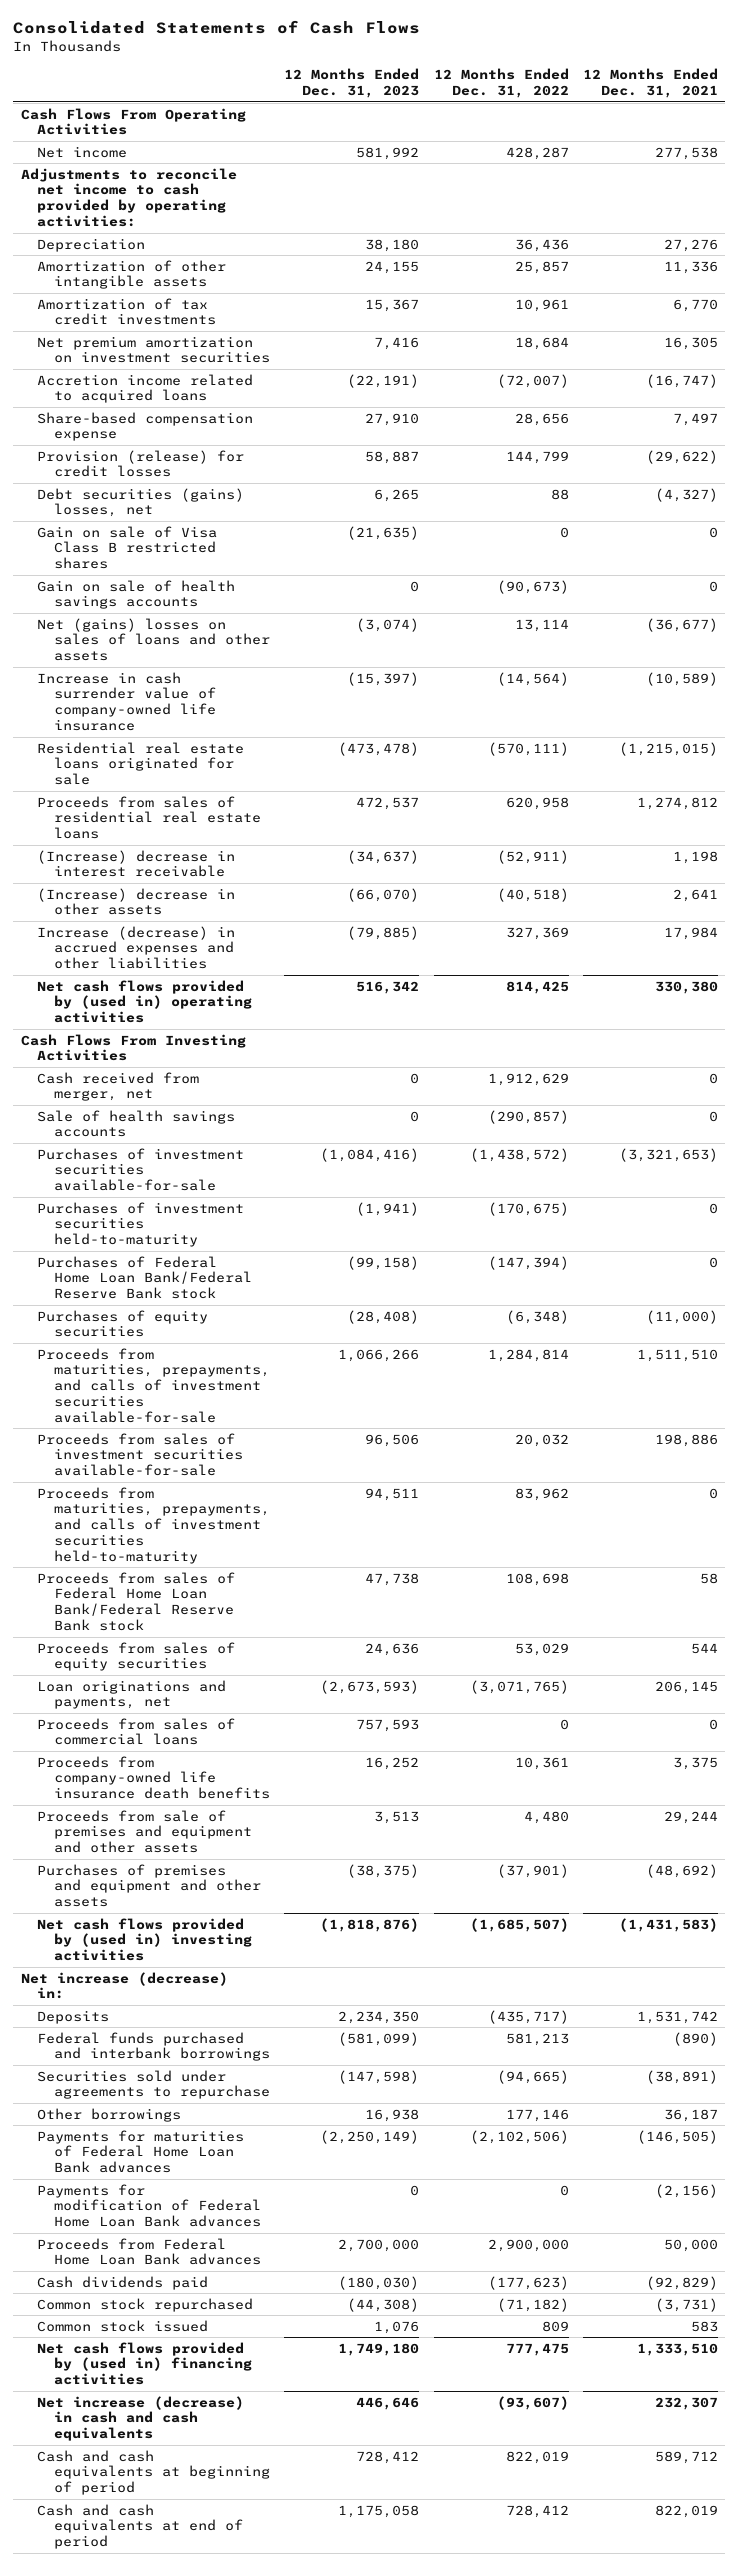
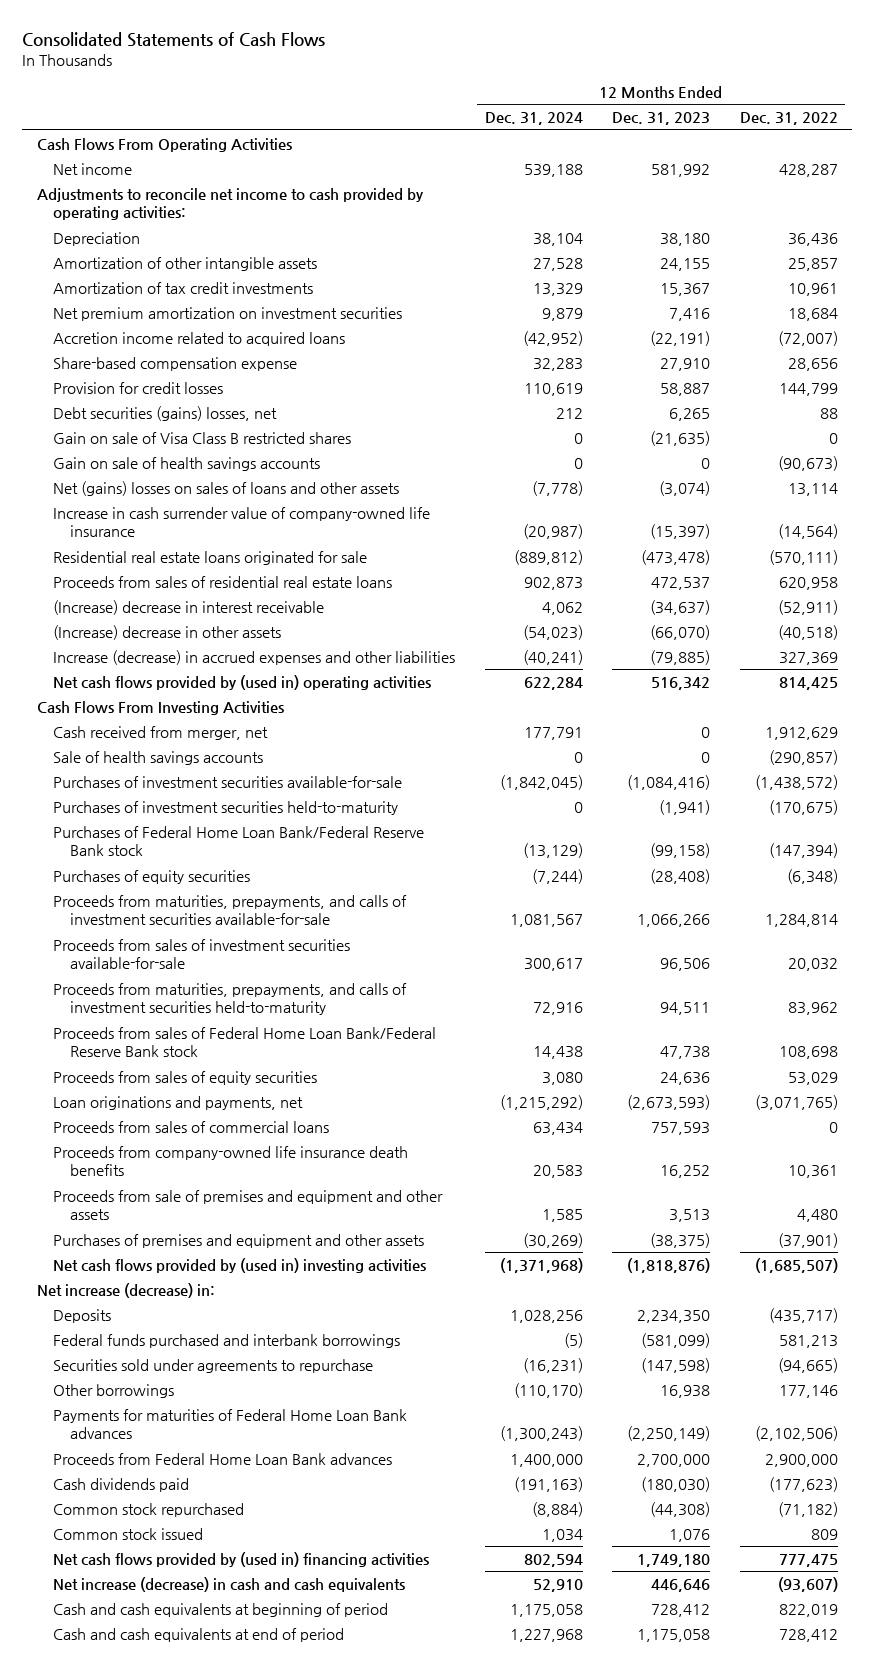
- | 12 Months Ended Dec. 31, 2023 | 12 Months Ended Dec. 31, 2022 | 12 Months Ended Dec. 31, 2021
+ | 12 Months Ended Dec. 31, 2024 | 12 Months Ended Dec. 31, 2023 | 12 Months Ended Dec. 31, 2022
- Provision (release) for credit losses | 58,887 | 144,799 | (29,622)
+ Provision for credit losses | 110,619 | 58,887 | 144,799
- Payments for modification of Federal Home Loan Bank advances | 0 | 0 | (2,156)

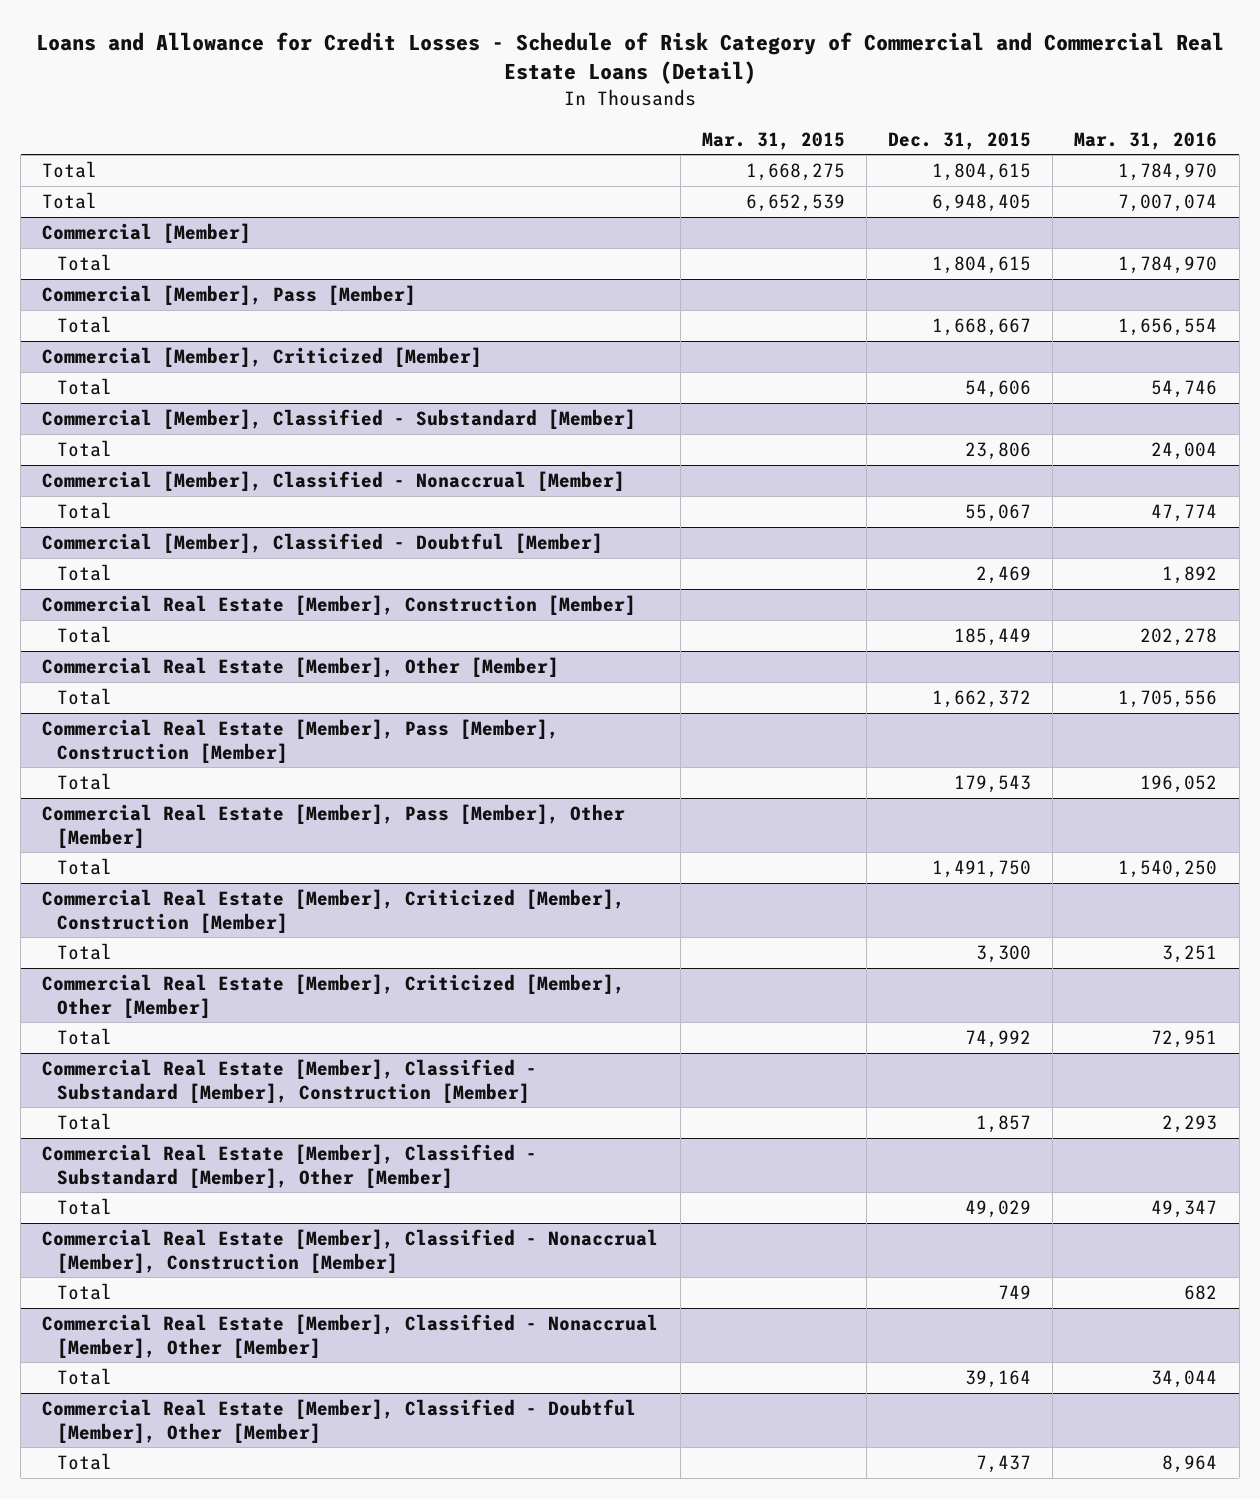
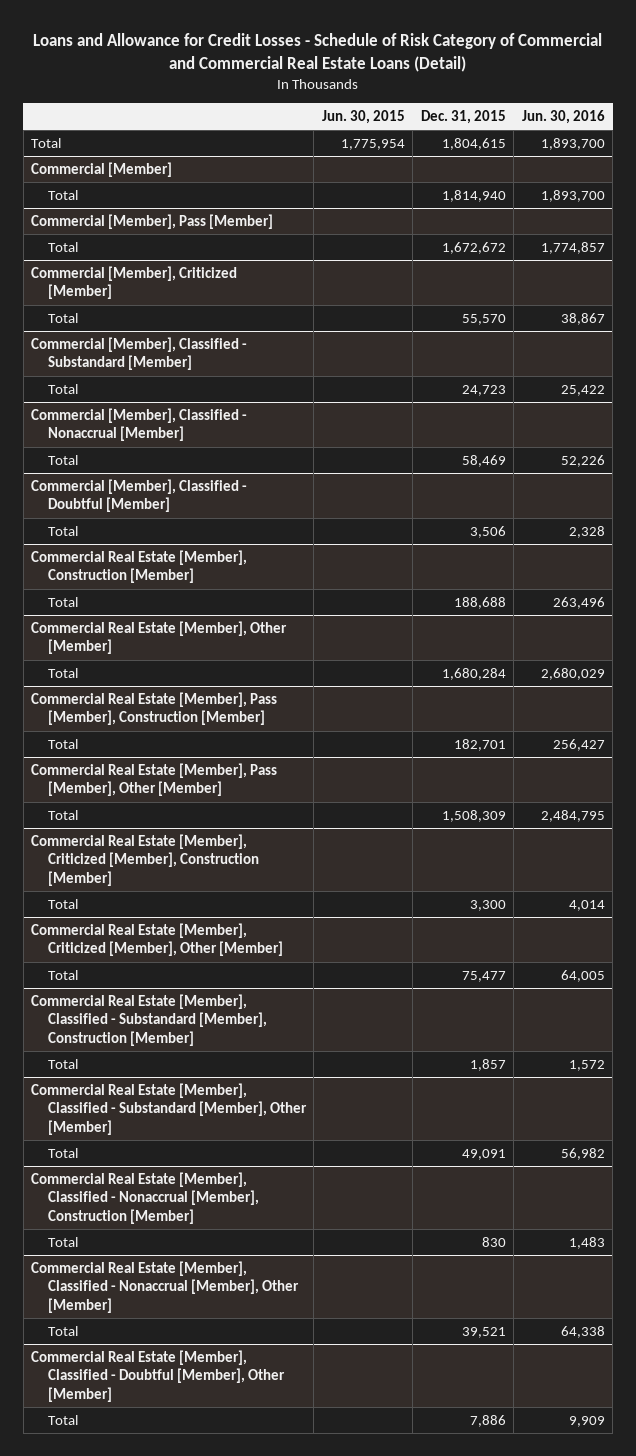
- | Mar. 31, 2015 | Dec. 31, 2015 | Mar. 31, 2016
+ | Jun. 30, 2015 | Dec. 31, 2015 | Jun. 30, 2016
- Total | 6,652,539 | 6,948,405 | 7,007,074
@ Commercial [Member]
- Total | | 1,804,615 | 1,784,970
+ Total | | 1,814,940 | 1,893,700
@ Commercial [Member], Pass [Member]
- Total | | 1,668,667 | 1,656,554
+ Total | | 1,672,672 | 1,774,857
@ Commercial [Member], Criticized [Member]
- Total | | 54,606 | 54,746
+ Total | | 55,570 | 38,867
@ Commercial [Member], Classified - Substandard [Member]
- Total | | 23,806 | 24,004
+ Total | | 24,723 | 25,422
@ Commercial [Member], Classified - Nonaccrual [Member]
- Total | | 55,067 | 47,774
+ Total | | 58,469 | 52,226
@ Commercial [Member], Classified - Doubtful [Member]
- Total | | 2,469 | 1,892
+ Total | | 3,506 | 2,328
@ Commercial Real Estate [Member], Construction [Member]
- Total | | 185,449 | 202,278
+ Total | | 188,688 | 263,496
@ Commercial Real Estate [Member], Other [Member]
- Total | | 1,662,372 | 1,705,556
+ Total | | 1,680,284 | 2,680,029
@ Commercial Real Estate [Member], Pass [Member], Construction [Member]
- Total | | 179,543 | 196,052
+ Total | | 182,701 | 256,427
@ Commercial Real Estate [Member], Pass [Member], Other [Member]
- Total | | 1,491,750 | 1,540,250
+ Total | | 1,508,309 | 2,484,795
@ Commercial Real Estate [Member], Criticized [Member], Other [Member]
- Total | | 74,992 | 72,951
+ Total | | 75,477 | 64,005
@ Commercial Real Estate [Member], Classified - Substandard [Member], Other [Member]
- Total | | 49,029 | 49,347
+ Total | | 49,091 | 56,982
@ Commercial Real Estate [Member], Classified - Nonaccrual [Member], Construction [Member]
- Total | | 749 | 682
+ Total | | 830 | 1,483
@ Commercial Real Estate [Member], Classified - Nonaccrual [Member], Other [Member]
- Total | | 39,164 | 34,044
+ Total | | 39,521 | 64,338
@ Commercial Real Estate [Member], Classified - Doubtful [Member], Other [Member]
- Total | | 7,437 | 8,964
+ Total | | 7,886 | 9,909

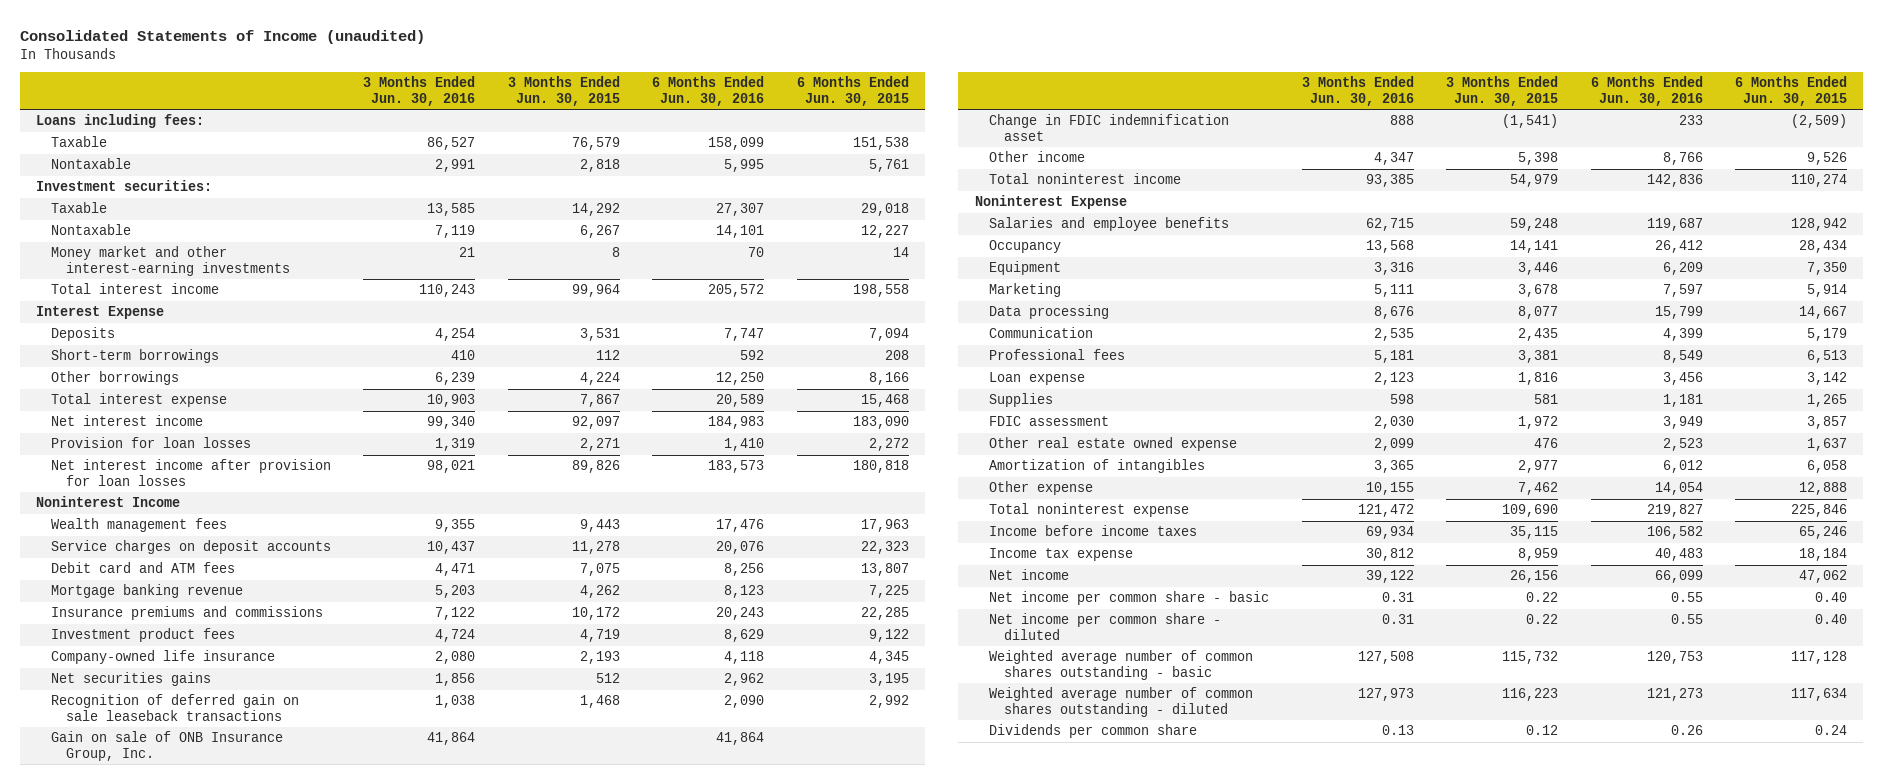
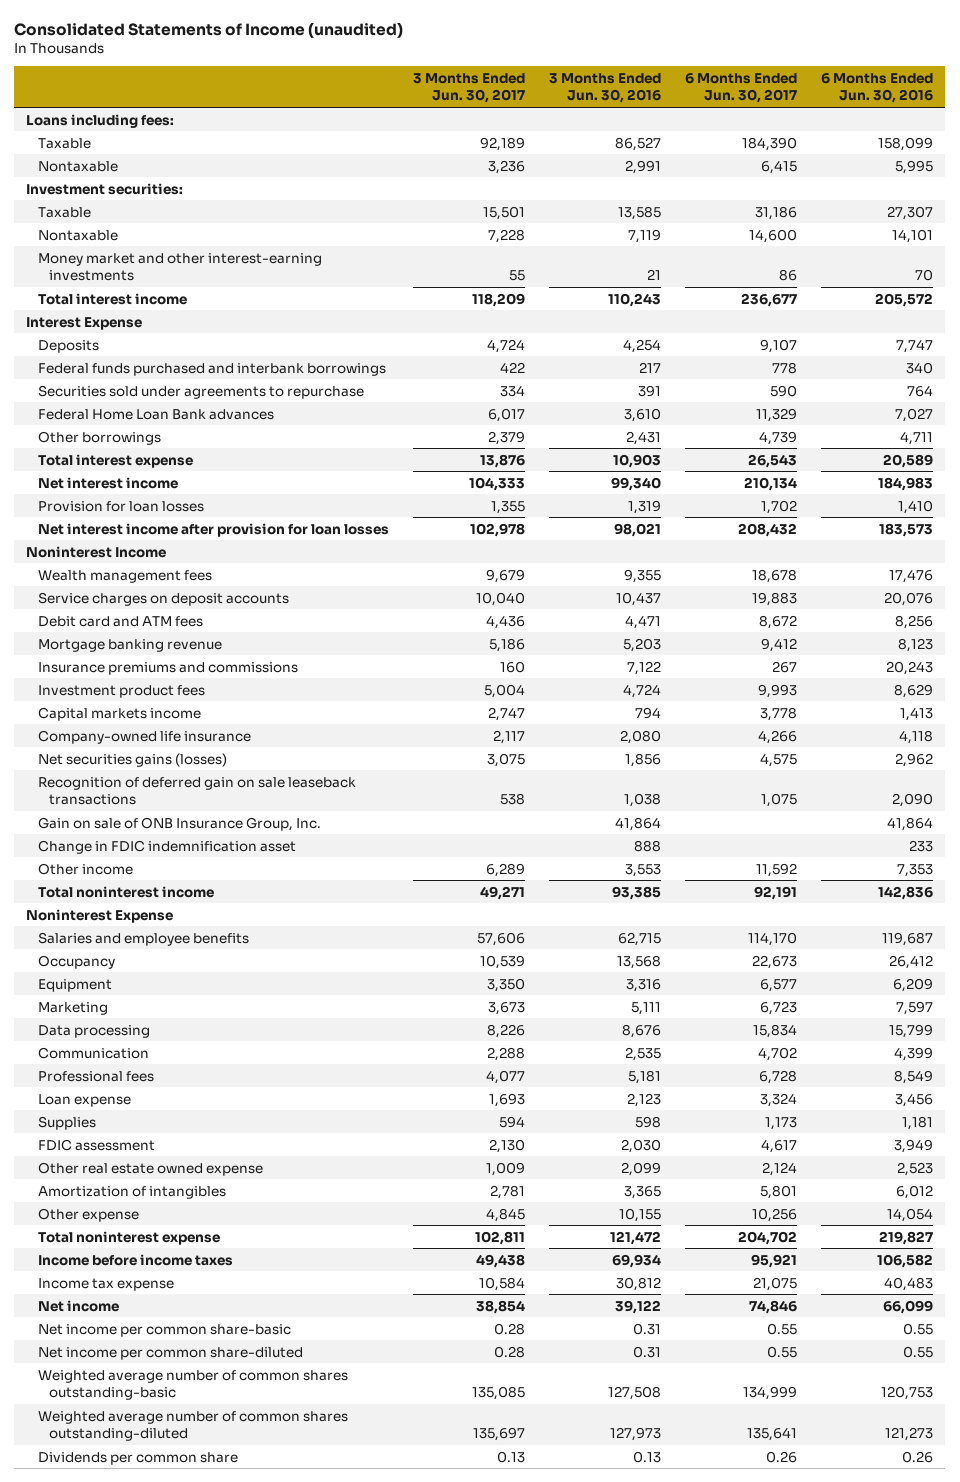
- | 3 Months Ended Jun. 30, 2016 | 3 Months Ended Jun. 30, 2015 | 6 Months Ended Jun. 30, 2016 | 6 Months Ended Jun. 30, 2015
+ | 3 Months Ended Jun. 30, 2017 | 3 Months Ended Jun. 30, 2016 | 6 Months Ended Jun. 30, 2017 | 6 Months Ended Jun. 30, 2016
- Short-term borrowings | 410 | 112 | 592 | 208
- Other borrowings | 6,239 | 4,224 | 12,250 | 8,166
+ Federal funds purchased and interbank borrowings | 422 | 217 | 778 | 340
+ Securities sold under agreements to repurchase | 334 | 391 | 590 | 764
+ Federal Home Loan Bank advances | 6,017 | 3,610 | 11,329 | 7,027
+ Other borrowings | 2,379 | 2,431 | 4,739 | 4,711
+ Capital markets income | 2,747 | 794 | 3,778 | 1,413
- Net securities gains | 1,856 | 512 | 2,962 | 3,195
+ Net securities gains (losses) | 3,075 | 1,856 | 4,575 | 2,962
- Other income | 4,347 | 5,398 | 8,766 | 9,526
+ Other income | 6,289 | 3,553 | 11,592 | 7,353
- Net income per common share - basic | 0.31 | 0.22 | 0.55 | 0.40
- Net income per common share - diluted | 0.31 | 0.22 | 0.55 | 0.40
- Weighted average number of common shares outstanding - basic | 127,508 | 115,732 | 120,753 | 117,128
- Weighted average number of common shares outstanding - diluted | 127,973 | 116,223 | 121,273 | 117,634
+ Net income per common share-basic | 0.28 | 0.31 | 0.55 | 0.55
+ Net income per common share-diluted | 0.28 | 0.31 | 0.55 | 0.55
+ Weighted average number of common shares outstanding-basic | 135,085 | 127,508 | 134,999 | 120,753
+ Weighted average number of common shares outstanding-diluted | 135,697 | 127,973 | 135,641 | 121,273

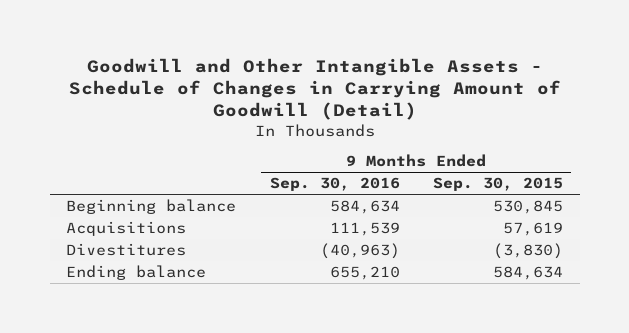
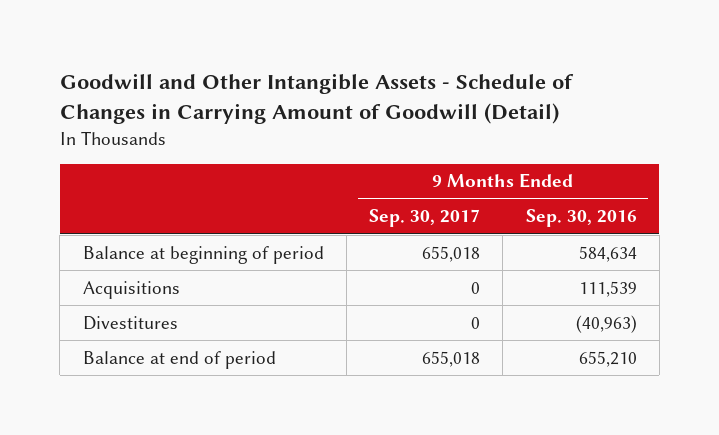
- | 9 Months Ended Sep. 30, 2016 | 9 Months Ended Sep. 30, 2015
+ | 9 Months Ended Sep. 30, 2017 | 9 Months Ended Sep. 30, 2016
- Beginning balance | 584,634 | 530,845
+ Balance at beginning of period | 655,018 | 584,634
- Ending balance | 655,210 | 584,634
+ Balance at end of period | 655,018 | 655,210

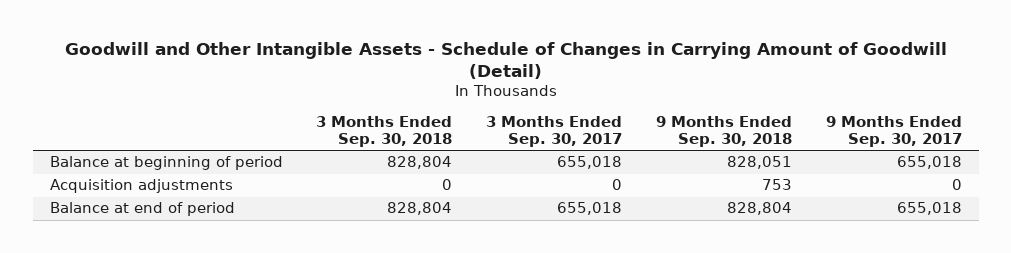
- | 9 Months Ended Sep. 30, 2017 | 9 Months Ended Sep. 30, 2016
+ | 3 Months Ended Sep. 30, 2018 | 3 Months Ended Sep. 30, 2017 | 9 Months Ended Sep. 30, 2018 | 9 Months Ended Sep. 30, 2017
- Acquisitions | 0 | 111,539
- Divestitures | 0 | (40,963)
+ Acquisition adjustments | 0 | 0 | 753 | 0

